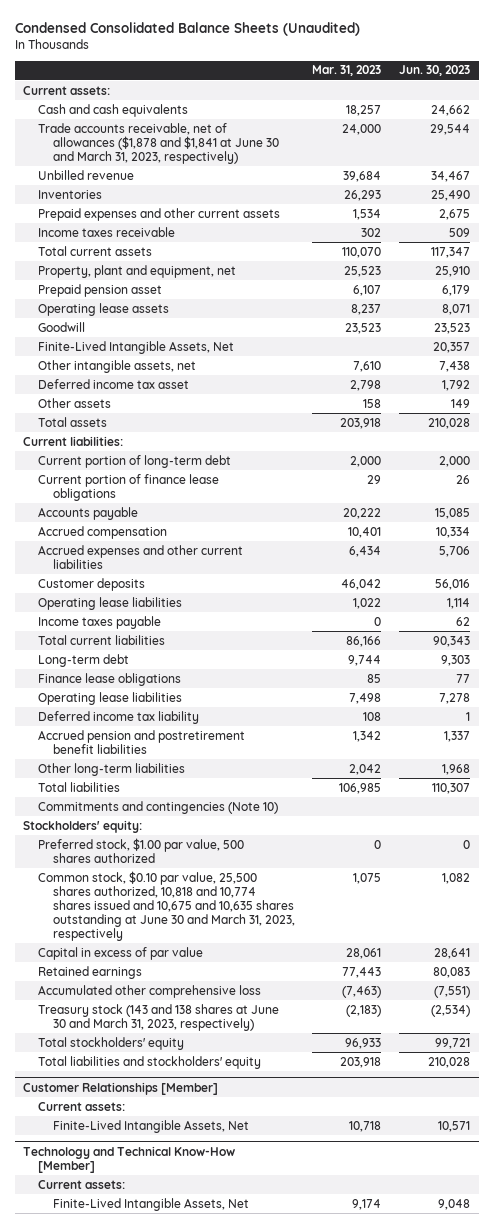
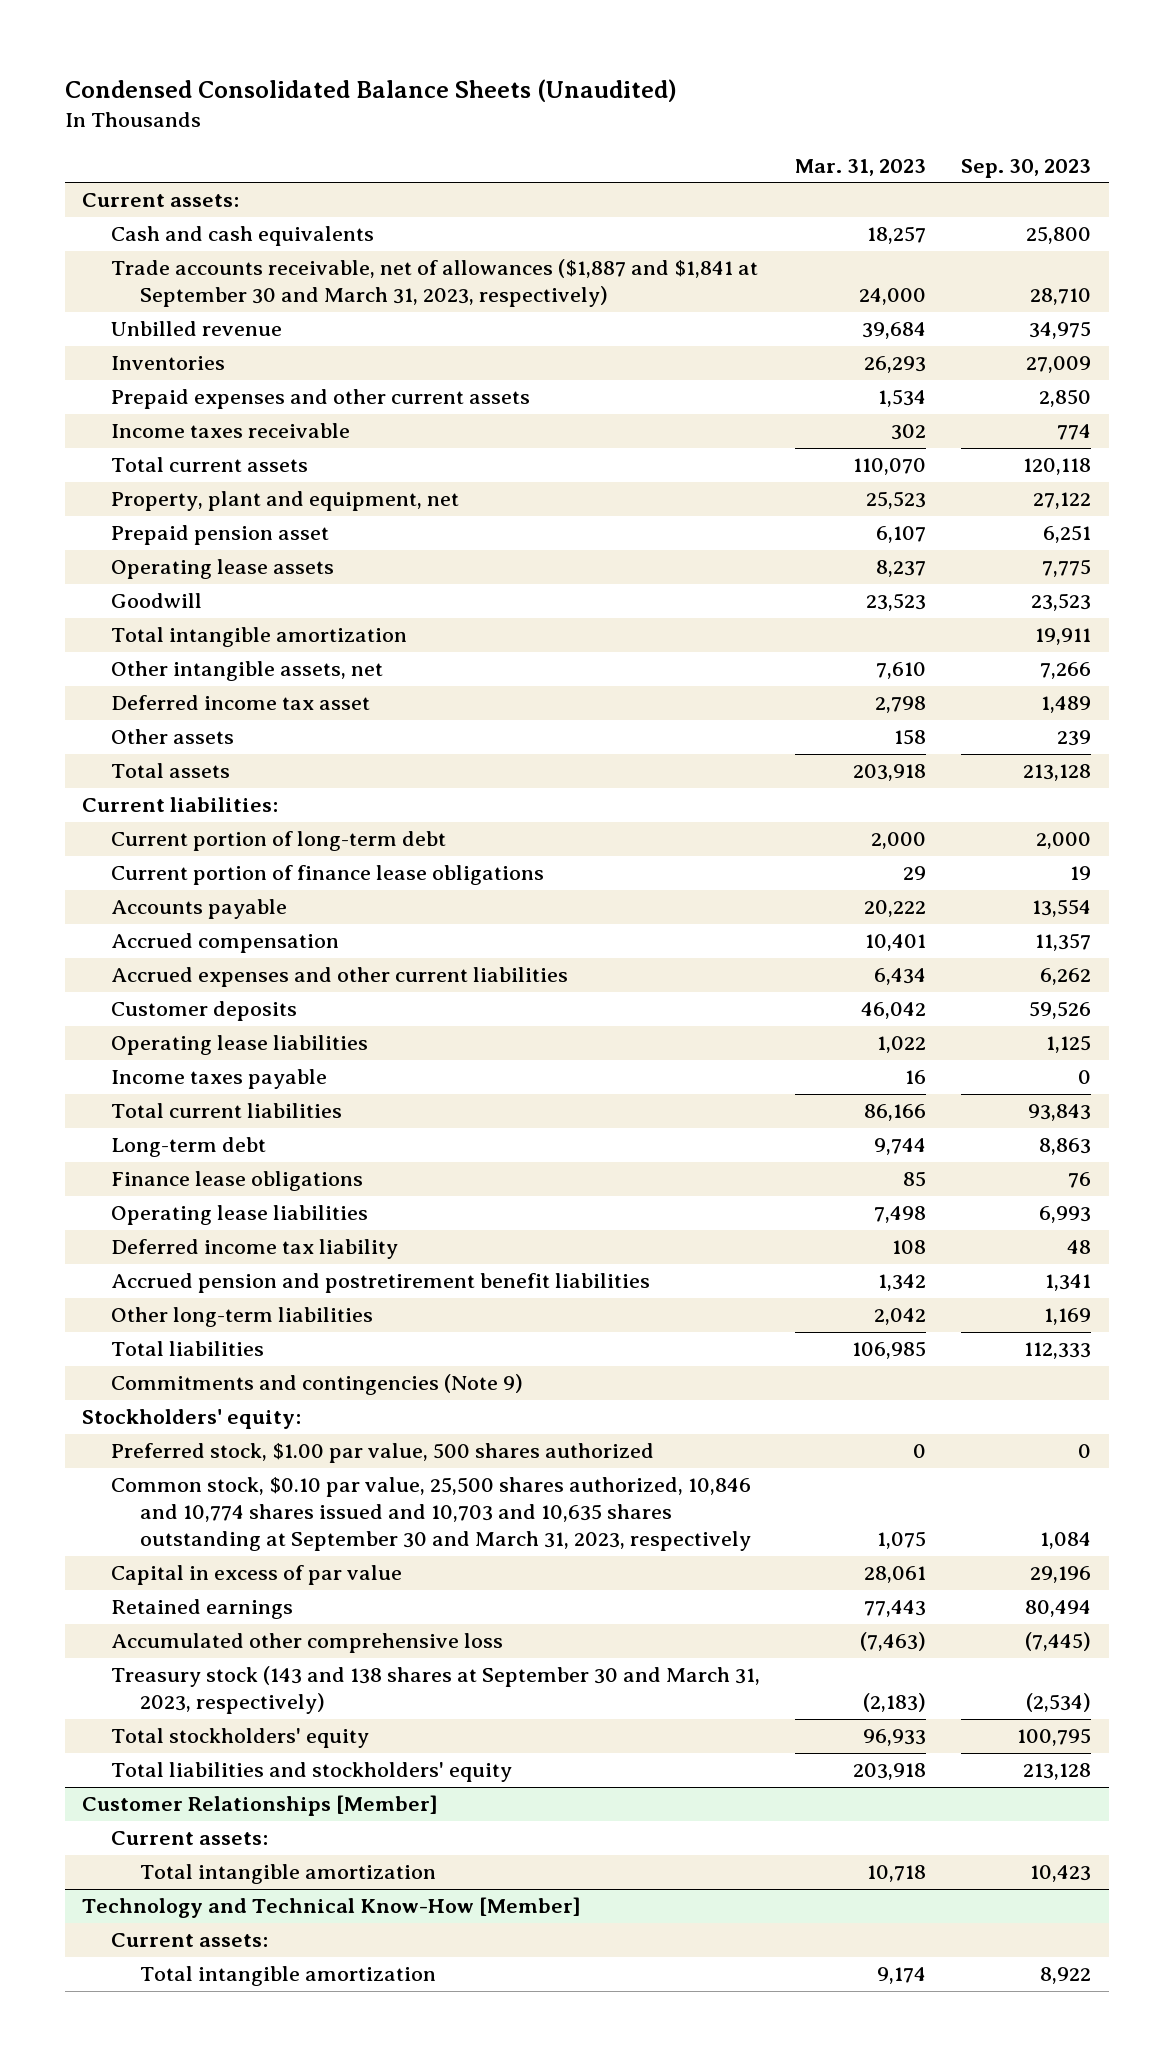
- | Mar. 31, 2023 | Jun. 30, 2023
+ | Mar. 31, 2023 | Sep. 30, 2023
- Trade accounts receivable, net of allowances ($1,878 and $1,841 at June 30 and March 31, 2023, respectively) | 24,000 | 29,544
+ Trade accounts receivable, net of allowances ($1,887 and $1,841 at September 30 and March 31, 2023, respectively) | 24,000 | 28,710
- Finite-Lived Intangible Assets, Net | | 20,357
+ Total intangible amortization | | 19,911
- Income taxes payable | 0 | 62
+ Income taxes payable | 16 | 0
- Commitments and contingencies (Note 10)
+ Commitments and contingencies (Note 9)
- Common stock, $0.10 par value, 25,500 shares authorized, 10,818 and 10,774 shares issued and 10,675 and 10,635 shares outstanding at June 30 and March 31, 2023, respectively | 1,075 | 1,082
+ Common stock, $0.10 par value, 25,500 shares authorized, 10,846 and 10,774 shares issued and 10,703 and 10,635 shares outstanding at September 30 and March 31, 2023, respectively | 1,075 | 1,084
- Treasury stock (143 and 138 shares at June 30 and March 31, 2023, respectively) | (2,183) | (2,534)
+ Treasury stock (143 and 138 shares at September 30 and March 31, 2023, respectively) | (2,183) | (2,534)
@ Customer Relationships [Member]
- Finite-Lived Intangible Assets, Net | 10,718 | 10,571
+ Total intangible amortization | 10,718 | 10,423
@ Technology and Technical Know-How [Member]
- Finite-Lived Intangible Assets, Net | 9,174 | 9,048
+ Total intangible amortization | 9,174 | 8,922

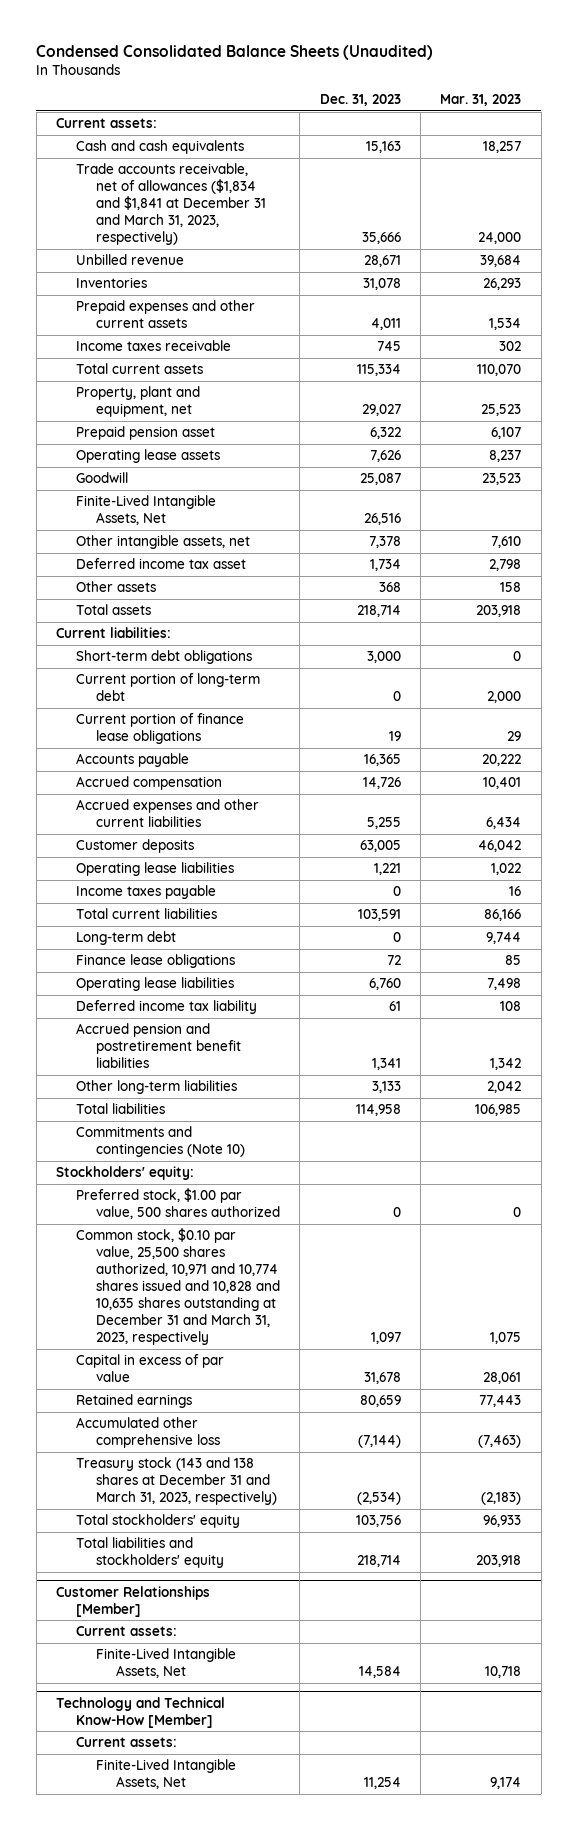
- | Mar. 31, 2023 | Sep. 30, 2023
+ | Dec. 31, 2023 | Mar. 31, 2023
- Trade accounts receivable, net of allowances ($1,887 and $1,841 at September 30 and March 31, 2023, respectively) | 24,000 | 28,710
+ Trade accounts receivable, net of allowances ($1,834 and $1,841 at December 31 and March 31, 2023, respectively) | 35,666 | 24,000
- Total intangible amortization | | 19,911
+ Finite-Lived Intangible Assets, Net | 26,516 |
+ Short-term debt obligations | 3,000 | 0
- Commitments and contingencies (Note 9)
+ Commitments and contingencies (Note 10)
- Common stock, $0.10 par value, 25,500 shares authorized, 10,846 and 10,774 shares issued and 10,703 and 10,635 shares outstanding at September 30 and March 31, 2023, respectively | 1,075 | 1,084
+ Common stock, $0.10 par value, 25,500 shares authorized, 10,971 and 10,774 shares issued and 10,828 and 10,635 shares outstanding at December 31 and March 31, 2023, respectively | 1,097 | 1,075
- Treasury stock (143 and 138 shares at September 30 and March 31, 2023, respectively) | (2,183) | (2,534)
+ Treasury stock (143 and 138 shares at December 31 and March 31, 2023, respectively) | (2,534) | (2,183)
@ Customer Relationships [Member]
- Total intangible amortization | 10,718 | 10,423
+ Finite-Lived Intangible Assets, Net | 14,584 | 10,718
@ Technology and Technical Know-How [Member]
- Total intangible amortization | 9,174 | 8,922
+ Finite-Lived Intangible Assets, Net | 11,254 | 9,174

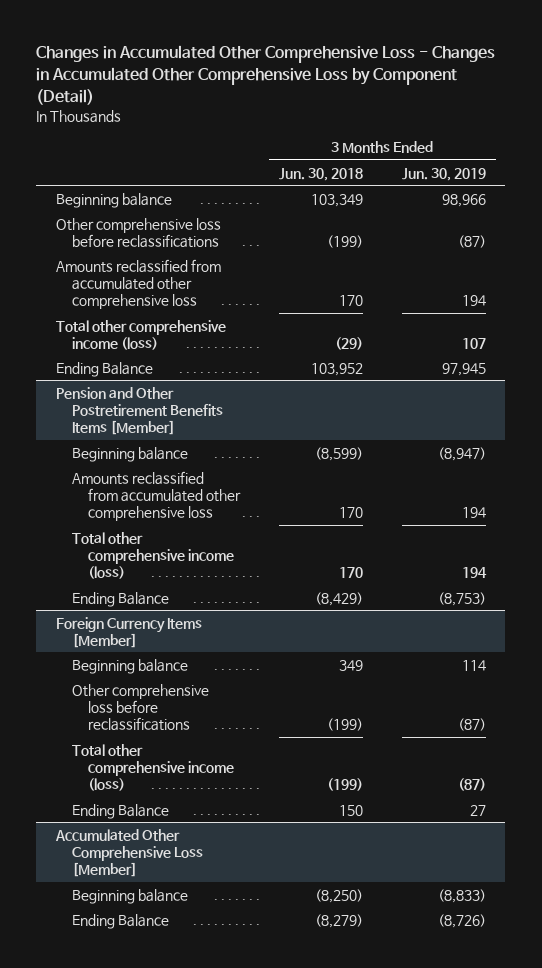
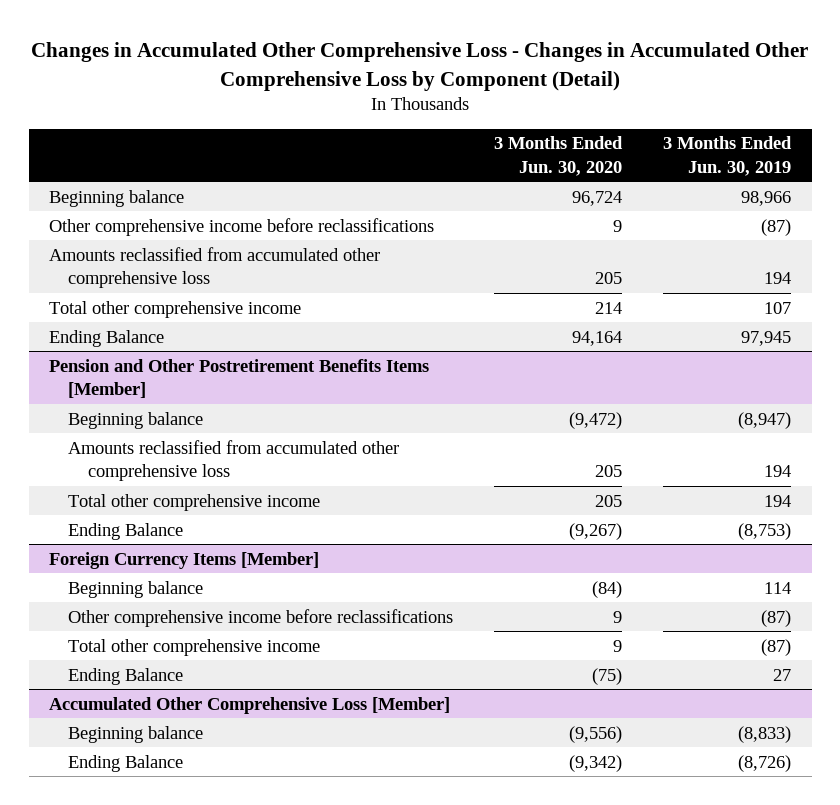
- | 3 Months Ended Jun. 30, 2018 | 3 Months Ended Jun. 30, 2019
+ | 3 Months Ended Jun. 30, 2020 | 3 Months Ended Jun. 30, 2019
- Other comprehensive loss before reclassifications | (199) | (87)
+ Other comprehensive income before reclassifications | 9 | (87)
- Total other comprehensive income (loss) | (29) | 107
+ Total other comprehensive income | 214 | 107
@ Pension and Other Postretirement Benefits Items [Member]
- Total other comprehensive income (loss) | 170 | 194
+ Total other comprehensive income | 205 | 194
@ Foreign Currency Items [Member]
- Other comprehensive loss before reclassifications | (199) | (87)
- Total other comprehensive income (loss) | (199) | (87)
+ Other comprehensive income before reclassifications | 9 | (87)
+ Total other comprehensive income | 9 | (87)

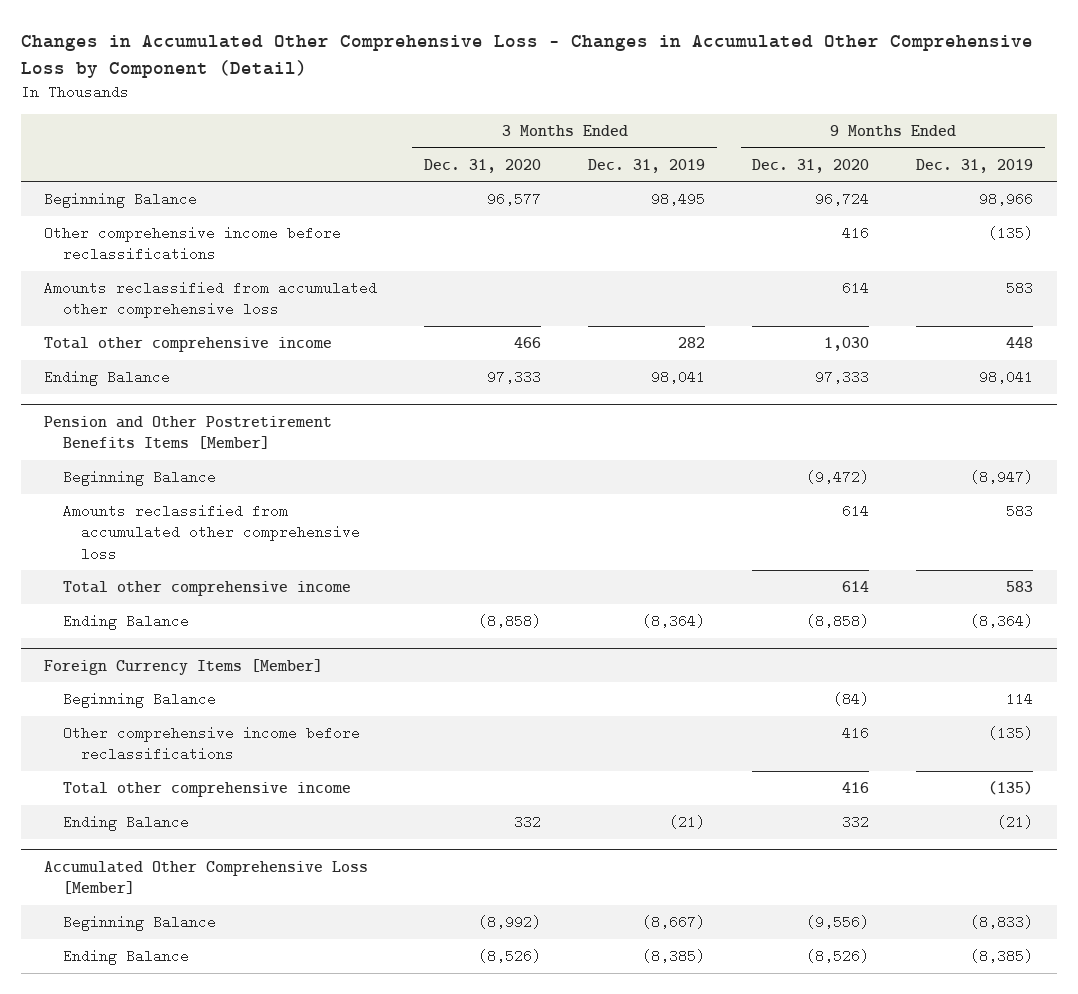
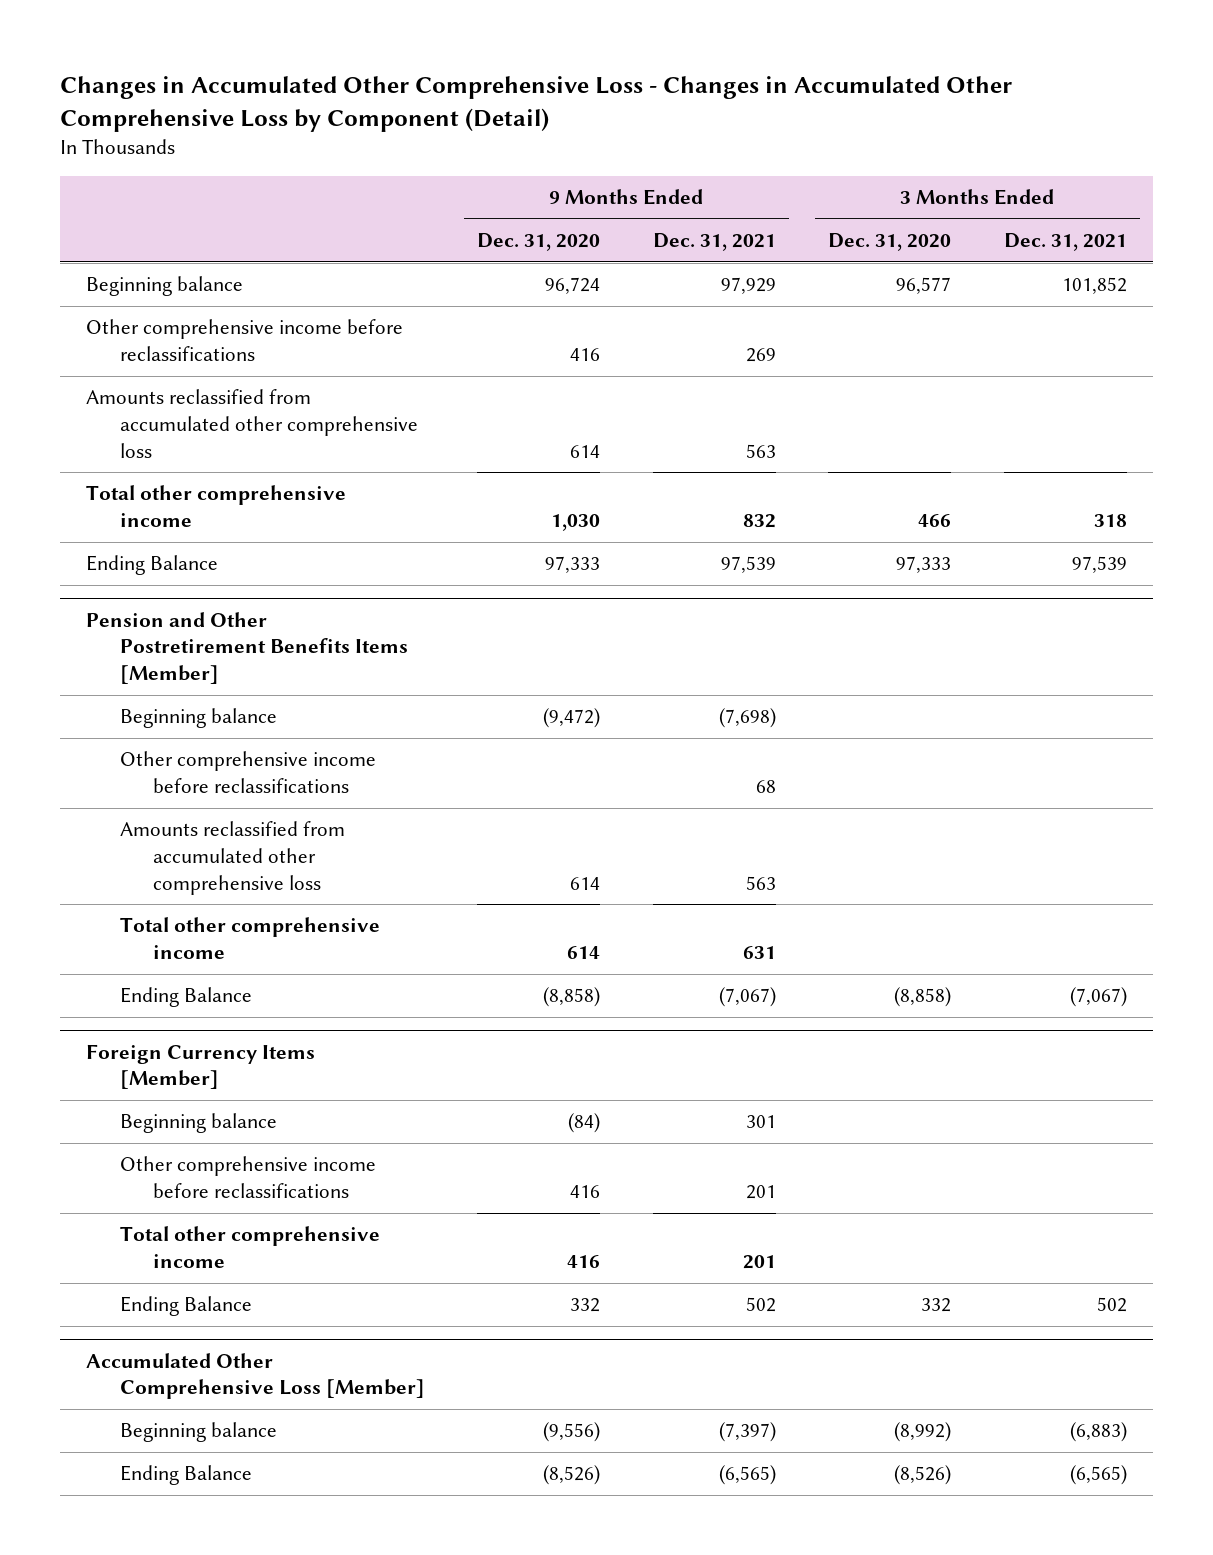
- | 3 Months Ended Dec. 31, 2020 | 3 Months Ended Dec. 31, 2019 | 9 Months Ended Dec. 31, 2020 | 9 Months Ended Dec. 31, 2019
+ | 9 Months Ended Dec. 31, 2020 | 9 Months Ended Dec. 31, 2021 | 3 Months Ended Dec. 31, 2020 | 3 Months Ended Dec. 31, 2021
- Beginning Balance | 96,577 | 98,495 | 96,724 | 98,966
+ Beginning balance | 96,724 | 97,929 | 96,577 | 101,852
@ Pension and Other Postretirement Benefits Items [Member]
- Beginning Balance | | | (9,472) | (8,947)
+ Beginning balance | (9,472) | (7,698) | |
+ Other comprehensive income before reclassifications | | 68 | |
@ Foreign Currency Items [Member]
- Beginning Balance | | | (84) | 114
+ Beginning balance | (84) | 301 | |
@ Accumulated Other Comprehensive Loss [Member]
- Beginning Balance | (8,992) | (8,667) | (9,556) | (8,833)
+ Beginning balance | (9,556) | (7,397) | (8,992) | (6,883)

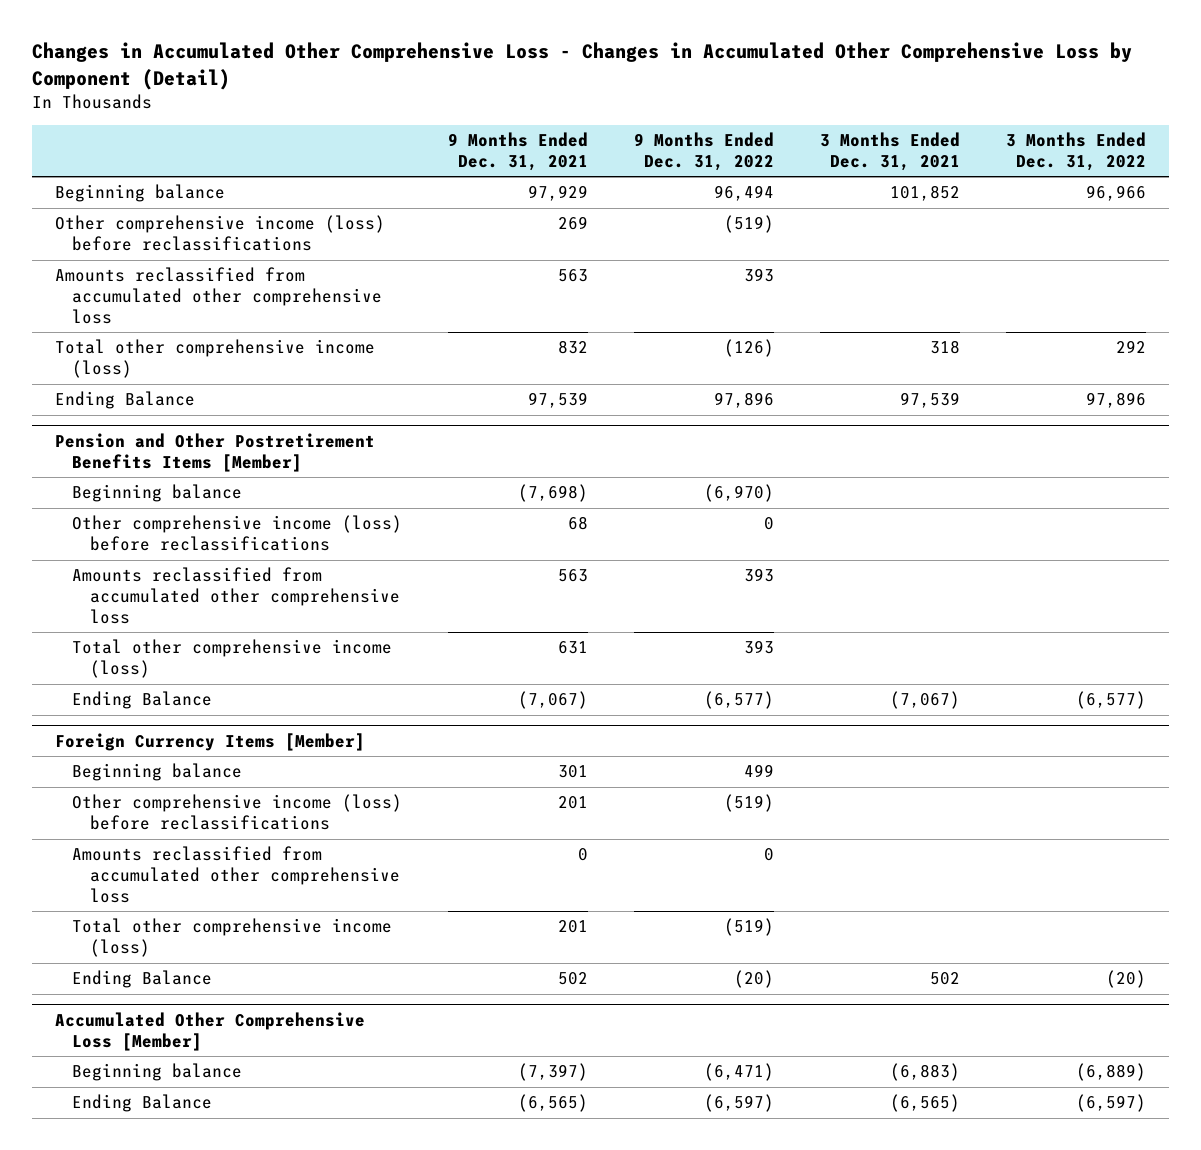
- | 9 Months Ended Dec. 31, 2020 | 9 Months Ended Dec. 31, 2021 | 3 Months Ended Dec. 31, 2020 | 3 Months Ended Dec. 31, 2021
+ | 9 Months Ended Dec. 31, 2021 | 9 Months Ended Dec. 31, 2022 | 3 Months Ended Dec. 31, 2021 | 3 Months Ended Dec. 31, 2022
- Other comprehensive income before reclassifications | 416 | 269 | |
+ Other comprehensive income (loss) before reclassifications | 269 | (519) | |
- Total other comprehensive income | 1,030 | 832 | 466 | 318
+ Total other comprehensive income (loss) | 832 | (126) | 318 | 292
@ Pension and Other Postretirement Benefits Items [Member]
- Other comprehensive income before reclassifications | | 68 | |
+ Other comprehensive income (loss) before reclassifications | 68 | 0 | |
- Total other comprehensive income | 614 | 631 | |
+ Total other comprehensive income (loss) | 631 | 393 | |
@ Foreign Currency Items [Member]
- Other comprehensive income before reclassifications | 416 | 201 | |
- Total other comprehensive income | 416 | 201 | |
+ Other comprehensive income (loss) before reclassifications | 201 | (519) | |
+ Amounts reclassified from accumulated other comprehensive loss | 0 | 0 | |
+ Total other comprehensive income (loss) | 201 | (519) | |

